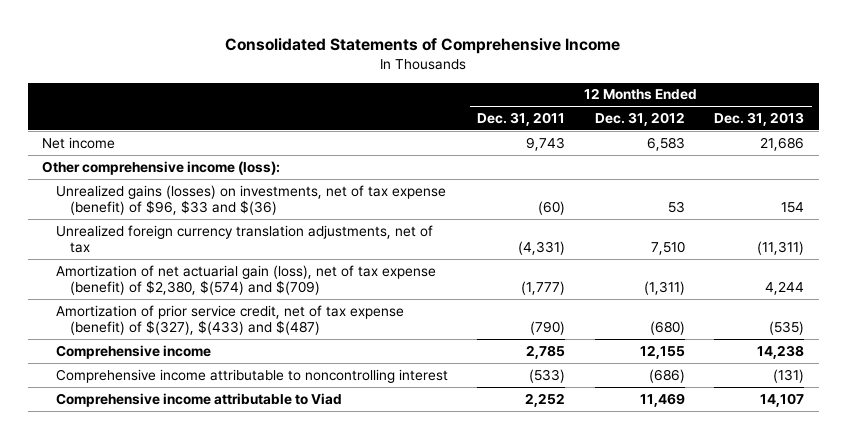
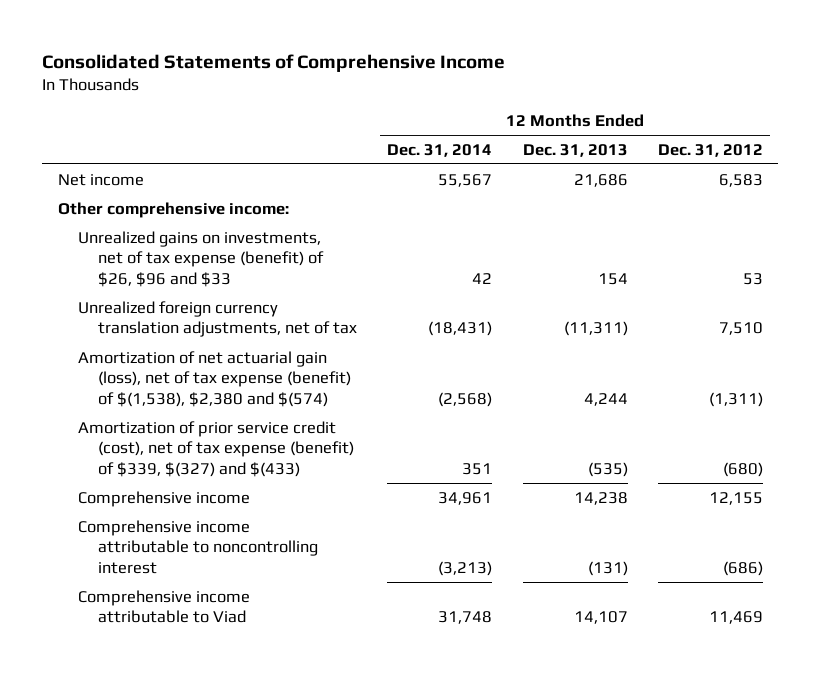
- | 12 Months Ended Dec. 31, 2011 | 12 Months Ended Dec. 31, 2012 | 12 Months Ended Dec. 31, 2013
+ | 12 Months Ended Dec. 31, 2014 | 12 Months Ended Dec. 31, 2013 | 12 Months Ended Dec. 31, 2012
- Other comprehensive income (loss):
- Unrealized gains (losses) on investments, net of tax expense (benefit) of $96, $33 and $(36) | (60) | 53 | 154
+ Other comprehensive income:
+ Unrealized gains on investments, net of tax expense (benefit) of $26, $96 and $33 | 42 | 154 | 53
- Amortization of net actuarial gain (loss), net of tax expense (benefit) of $2,380, $(574) and $(709) | (1,777) | (1,311) | 4,244
- Amortization of prior service credit, net of tax expense (benefit) of $(327), $(433) and $(487) | (790) | (680) | (535)
+ Amortization of net actuarial gain (loss), net of tax expense (benefit) of $(1,538), $2,380 and $(574) | (2,568) | 4,244 | (1,311)
+ Amortization of prior service credit (cost), net of tax expense (benefit) of $339, $(327) and $(433) | 351 | (535) | (680)

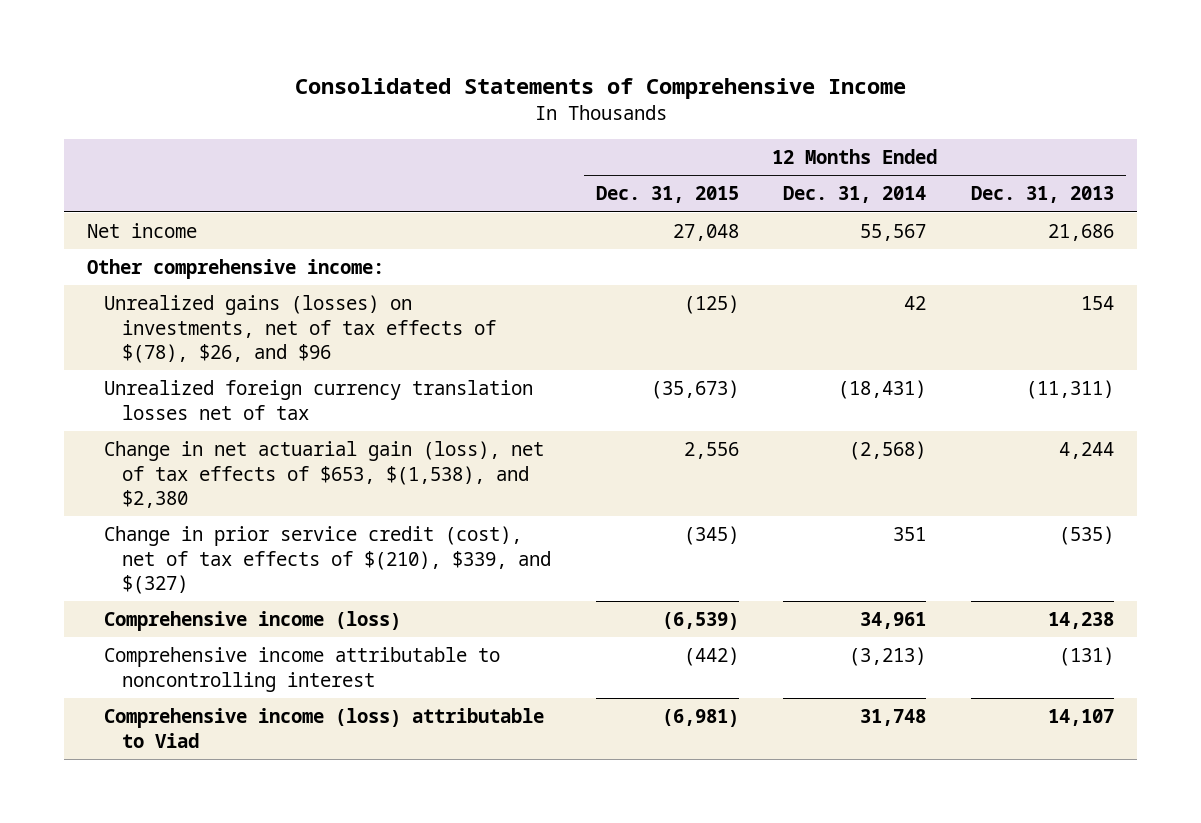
- | 12 Months Ended Dec. 31, 2014 | 12 Months Ended Dec. 31, 2013 | 12 Months Ended Dec. 31, 2012
+ | 12 Months Ended Dec. 31, 2015 | 12 Months Ended Dec. 31, 2014 | 12 Months Ended Dec. 31, 2013
- Unrealized gains on investments, net of tax expense (benefit) of $26, $96 and $33 | 42 | 154 | 53
- Unrealized foreign currency translation adjustments, net of tax | (18,431) | (11,311) | 7,510
- Amortization of net actuarial gain (loss), net of tax expense (benefit) of $(1,538), $2,380 and $(574) | (2,568) | 4,244 | (1,311)
- Amortization of prior service credit (cost), net of tax expense (benefit) of $339, $(327) and $(433) | 351 | (535) | (680)
- Comprehensive income | 34,961 | 14,238 | 12,155
+ Unrealized gains (losses) on investments, net of tax effects of $(78), $26, and $96 | (125) | 42 | 154
+ Unrealized foreign currency translation losses net of tax | (35,673) | (18,431) | (11,311)
+ Change in net actuarial gain (loss), net of tax effects of $653, $(1,538), and $2,380 | 2,556 | (2,568) | 4,244
+ Change in prior service credit (cost), net of tax effects of $(210), $339, and $(327) | (345) | 351 | (535)
+ Comprehensive income (loss) | (6,539) | 34,961 | 14,238
- Comprehensive income attributable to Viad | 31,748 | 14,107 | 11,469
+ Comprehensive income (loss) attributable to Viad | (6,981) | 31,748 | 14,107

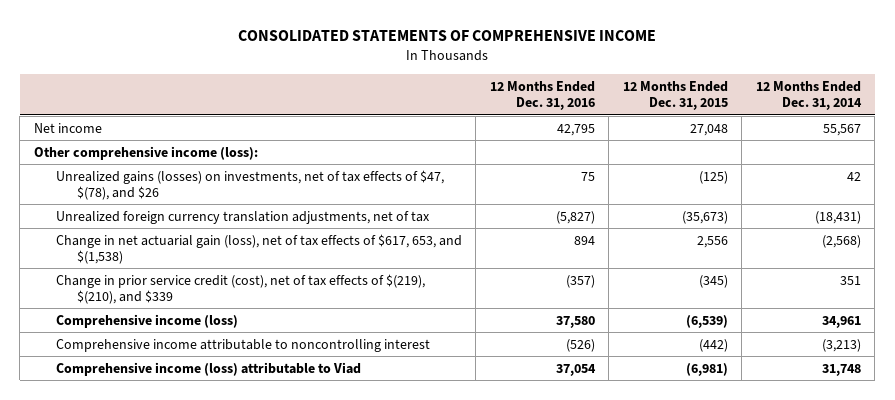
- Consolidated Statements of Comprehensive Income
+ CONSOLIDATED STATEMENTS OF COMPREHENSIVE INCOME
- | 12 Months Ended Dec. 31, 2015 | 12 Months Ended Dec. 31, 2014 | 12 Months Ended Dec. 31, 2013
+ | 12 Months Ended Dec. 31, 2016 | 12 Months Ended Dec. 31, 2015 | 12 Months Ended Dec. 31, 2014
- Other comprehensive income:
- Unrealized gains (losses) on investments, net of tax effects of $(78), $26, and $96 | (125) | 42 | 154
- Unrealized foreign currency translation losses net of tax | (35,673) | (18,431) | (11,311)
- Change in net actuarial gain (loss), net of tax effects of $653, $(1,538), and $2,380 | 2,556 | (2,568) | 4,244
- Change in prior service credit (cost), net of tax effects of $(210), $339, and $(327) | (345) | 351 | (535)
+ Other comprehensive income (loss):
+ Unrealized gains (losses) on investments, net of tax effects of $47, $(78), and $26 | 75 | (125) | 42
+ Unrealized foreign currency translation adjustments, net of tax | (5,827) | (35,673) | (18,431)
+ Change in net actuarial gain (loss), net of tax effects of $617, 653, and $(1,538) | 894 | 2,556 | (2,568)
+ Change in prior service credit (cost), net of tax effects of $(219), $(210), and $339 | (357) | (345) | 351

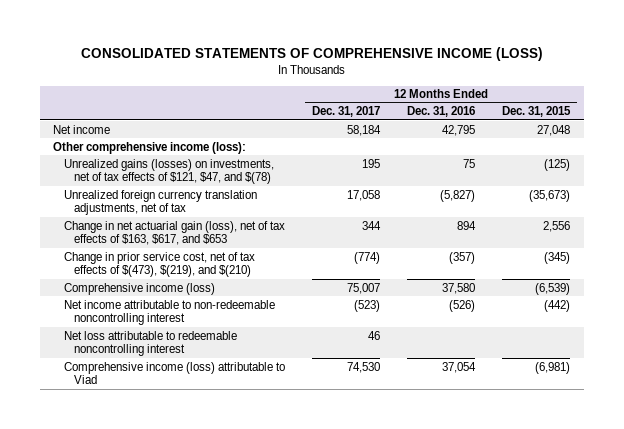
- CONSOLIDATED STATEMENTS OF COMPREHENSIVE INCOME
+ CONSOLIDATED STATEMENTS OF COMPREHENSIVE INCOME (LOSS)
- | 12 Months Ended Dec. 31, 2016 | 12 Months Ended Dec. 31, 2015 | 12 Months Ended Dec. 31, 2014
+ | 12 Months Ended Dec. 31, 2017 | 12 Months Ended Dec. 31, 2016 | 12 Months Ended Dec. 31, 2015
- Unrealized gains (losses) on investments, net of tax effects of $47, $(78), and $26 | 75 | (125) | 42
+ Unrealized gains (losses) on investments, net of tax effects of $121, $47, and $(78) | 195 | 75 | (125)
- Change in net actuarial gain (loss), net of tax effects of $617, 653, and $(1,538) | 894 | 2,556 | (2,568)
- Change in prior service credit (cost), net of tax effects of $(219), $(210), and $339 | (357) | (345) | 351
+ Change in net actuarial gain (loss), net of tax effects of $163, $617, and $653 | 344 | 894 | 2,556
+ Change in prior service cost, net of tax effects of $(473), $(219), and $(210) | (774) | (357) | (345)
- Comprehensive income attributable to noncontrolling interest | (526) | (442) | (3,213)
+ Net income attributable to non-redeemable noncontrolling interest | (523) | (526) | (442)
+ Net loss attributable to redeemable noncontrolling interest | 46 | |

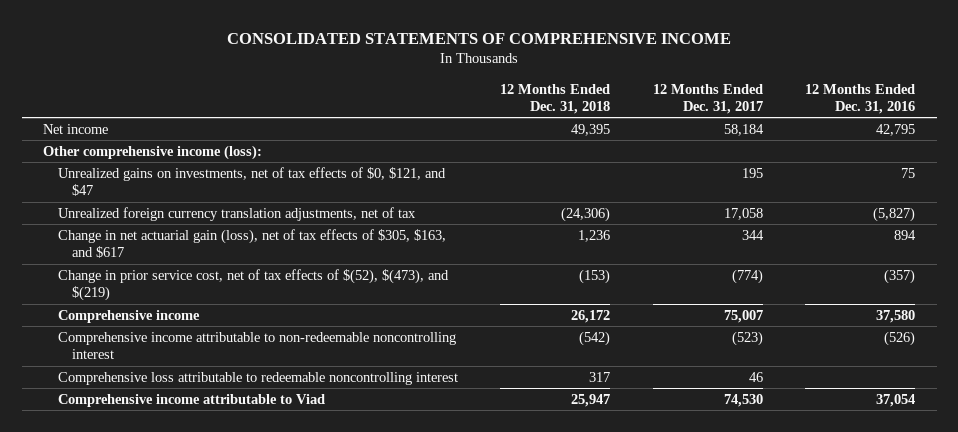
- CONSOLIDATED STATEMENTS OF COMPREHENSIVE INCOME (LOSS)
+ CONSOLIDATED STATEMENTS OF COMPREHENSIVE INCOME
- | 12 Months Ended Dec. 31, 2017 | 12 Months Ended Dec. 31, 2016 | 12 Months Ended Dec. 31, 2015
+ | 12 Months Ended Dec. 31, 2018 | 12 Months Ended Dec. 31, 2017 | 12 Months Ended Dec. 31, 2016
- Unrealized gains (losses) on investments, net of tax effects of $121, $47, and $(78) | 195 | 75 | (125)
+ Unrealized gains on investments, net of tax effects of $0, $121, and $47 | | 195 | 75
- Change in net actuarial gain (loss), net of tax effects of $163, $617, and $653 | 344 | 894 | 2,556
- Change in prior service cost, net of tax effects of $(473), $(219), and $(210) | (774) | (357) | (345)
- Comprehensive income (loss) | 75,007 | 37,580 | (6,539)
- Net income attributable to non-redeemable noncontrolling interest | (523) | (526) | (442)
- Net loss attributable to redeemable noncontrolling interest | 46 | |
- Comprehensive income (loss) attributable to Viad | 74,530 | 37,054 | (6,981)
+ Change in net actuarial gain (loss), net of tax effects of $305, $163, and $617 | 1,236 | 344 | 894
+ Change in prior service cost, net of tax effects of $(52), $(473), and $(219) | (153) | (774) | (357)
+ Comprehensive income | 26,172 | 75,007 | 37,580
+ Comprehensive income attributable to non-redeemable noncontrolling interest | (542) | (523) | (526)
+ Comprehensive loss attributable to redeemable noncontrolling interest | 317 | 46 |
+ Comprehensive income attributable to Viad | 25,947 | 74,530 | 37,054

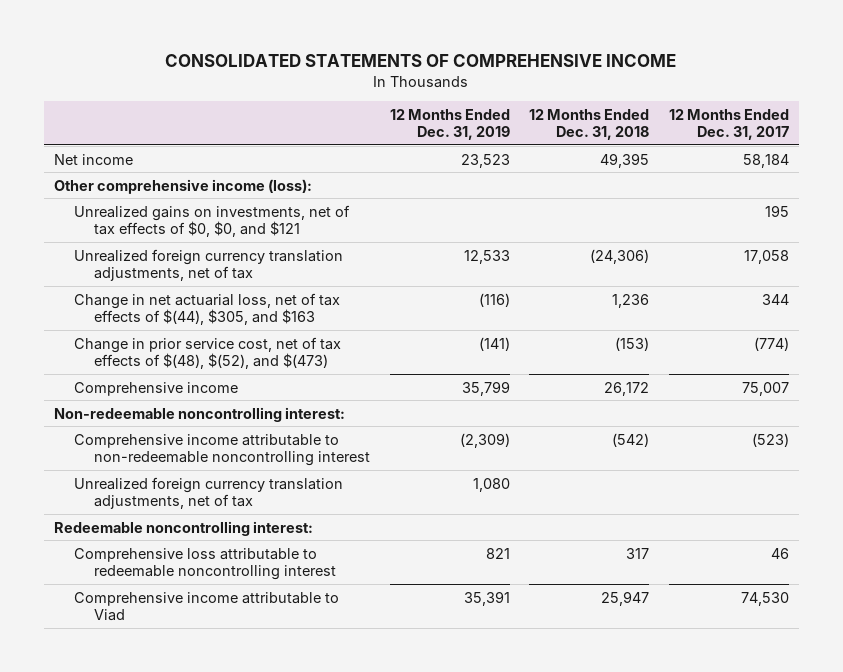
- | 12 Months Ended Dec. 31, 2018 | 12 Months Ended Dec. 31, 2017 | 12 Months Ended Dec. 31, 2016
+ | 12 Months Ended Dec. 31, 2019 | 12 Months Ended Dec. 31, 2018 | 12 Months Ended Dec. 31, 2017
- Unrealized gains on investments, net of tax effects of $0, $121, and $47 | | 195 | 75
+ Unrealized gains on investments, net of tax effects of $0, $0, and $121 | | | 195
- Change in net actuarial gain (loss), net of tax effects of $305, $163, and $617 | 1,236 | 344 | 894
- Change in prior service cost, net of tax effects of $(52), $(473), and $(219) | (153) | (774) | (357)
+ Change in net actuarial loss, net of tax effects of $(44), $305, and $163 | (116) | 1,236 | 344
+ Change in prior service cost, net of tax effects of $(48), $(52), and $(473) | (141) | (153) | (774)
+ Non-redeemable noncontrolling interest:
+ Unrealized foreign currency translation adjustments, net of tax | 1,080 | |
+ Redeemable noncontrolling interest:

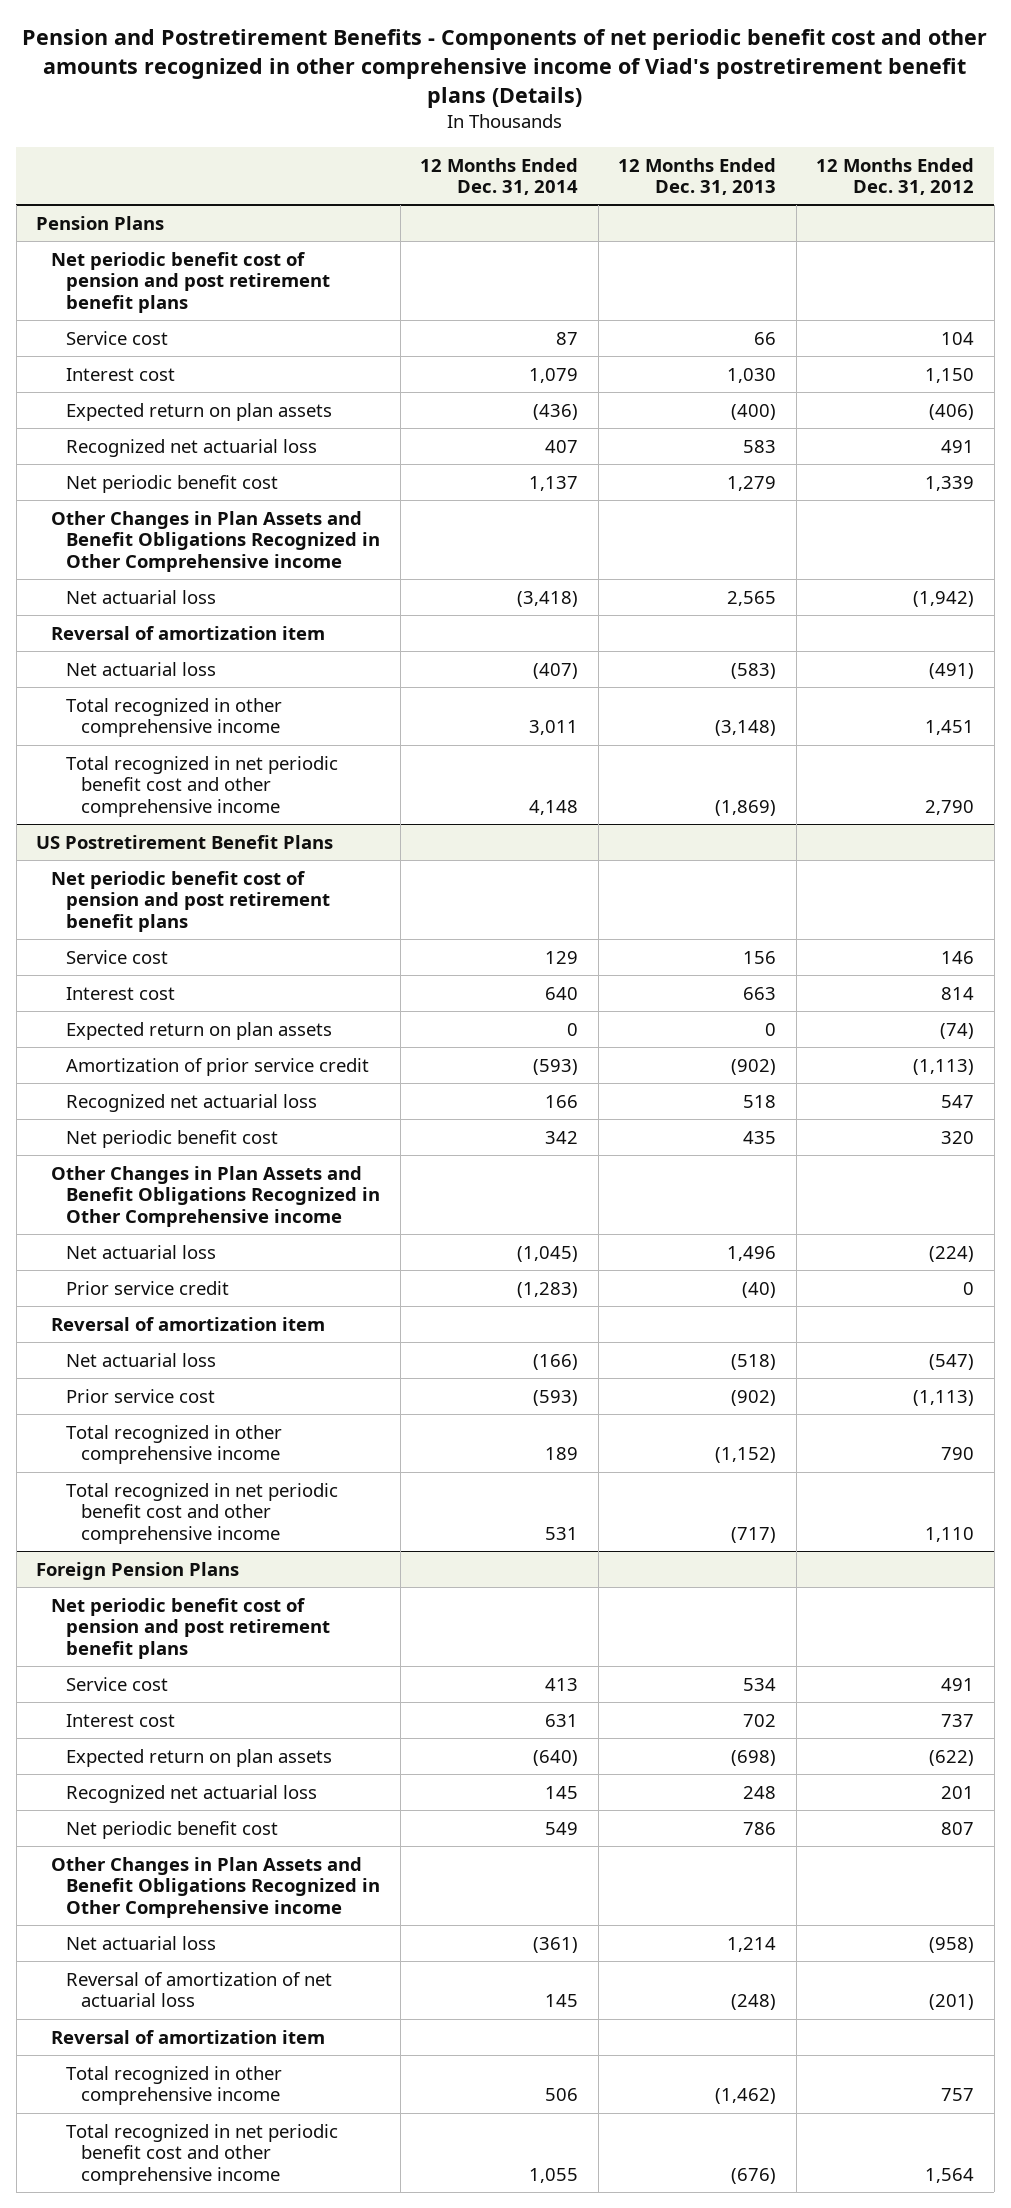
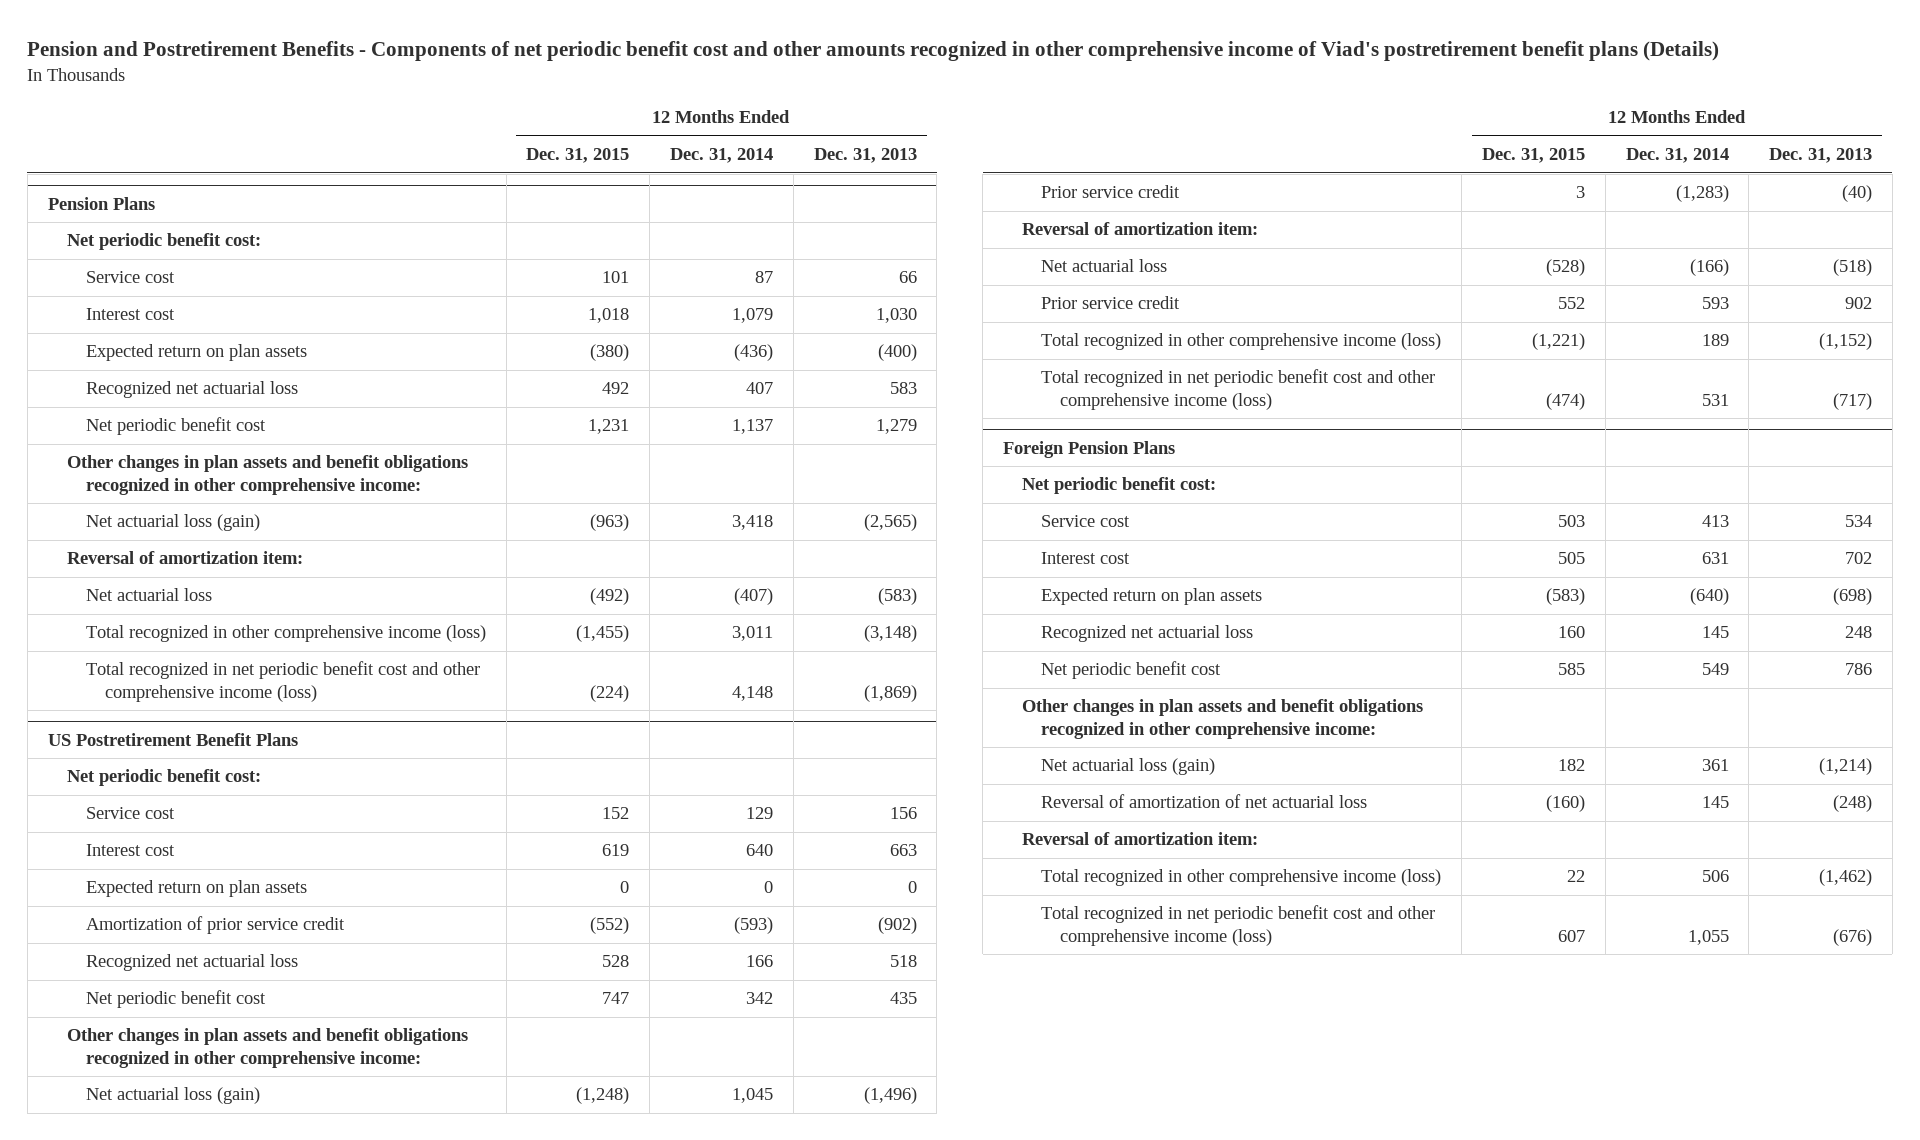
- | 12 Months Ended Dec. 31, 2014 | 12 Months Ended Dec. 31, 2013 | 12 Months Ended Dec. 31, 2012
+ | 12 Months Ended Dec. 31, 2015 | 12 Months Ended Dec. 31, 2014 | 12 Months Ended Dec. 31, 2013
@ Pension Plans
- Net periodic benefit cost of pension and post retirement benefit plans
+ Net periodic benefit cost:
- Other Changes in Plan Assets and Benefit Obligations Recognized in Other Comprehensive income
- Net actuarial loss | (3,418) | 2,565 | (1,942)
- Reversal of amortization item
+ Other changes in plan assets and benefit obligations recognized in other comprehensive income:
+ Net actuarial loss (gain) | (963) | 3,418 | (2,565)
+ Reversal of amortization item:
- Total recognized in other comprehensive income | 3,011 | (3,148) | 1,451
- Total recognized in net periodic benefit cost and other comprehensive income | 4,148 | (1,869) | 2,790
+ Total recognized in other comprehensive income (loss) | (1,455) | 3,011 | (3,148)
+ Total recognized in net periodic benefit cost and other comprehensive income (loss) | (224) | 4,148 | (1,869)
@ US Postretirement Benefit Plans
- Net periodic benefit cost of pension and post retirement benefit plans
+ Net periodic benefit cost:
- Other Changes in Plan Assets and Benefit Obligations Recognized in Other Comprehensive income
- Net actuarial loss | (1,045) | 1,496 | (224)
+ Other changes in plan assets and benefit obligations recognized in other comprehensive income:
+ Net actuarial loss (gain) | (1,248) | 1,045 | (1,496)
- Reversal of amortization item
+ Reversal of amortization item:
- Prior service cost | (593) | (902) | (1,113)
- Total recognized in other comprehensive income | 189 | (1,152) | 790
- Total recognized in net periodic benefit cost and other comprehensive income | 531 | (717) | 1,110
+ Prior service credit | 552 | 593 | 902
+ Total recognized in other comprehensive income (loss) | (1,221) | 189 | (1,152)
+ Total recognized in net periodic benefit cost and other comprehensive income (loss) | (474) | 531 | (717)
@ Foreign Pension Plans
- Net periodic benefit cost of pension and post retirement benefit plans
+ Net periodic benefit cost:
- Other Changes in Plan Assets and Benefit Obligations Recognized in Other Comprehensive income
- Net actuarial loss | (361) | 1,214 | (958)
+ Other changes in plan assets and benefit obligations recognized in other comprehensive income:
+ Net actuarial loss (gain) | 182 | 361 | (1,214)
- Reversal of amortization item
- Total recognized in other comprehensive income | 506 | (1,462) | 757
- Total recognized in net periodic benefit cost and other comprehensive income | 1,055 | (676) | 1,564
+ Reversal of amortization item:
+ Total recognized in other comprehensive income (loss) | 22 | 506 | (1,462)
+ Total recognized in net periodic benefit cost and other comprehensive income (loss) | 607 | 1,055 | (676)

